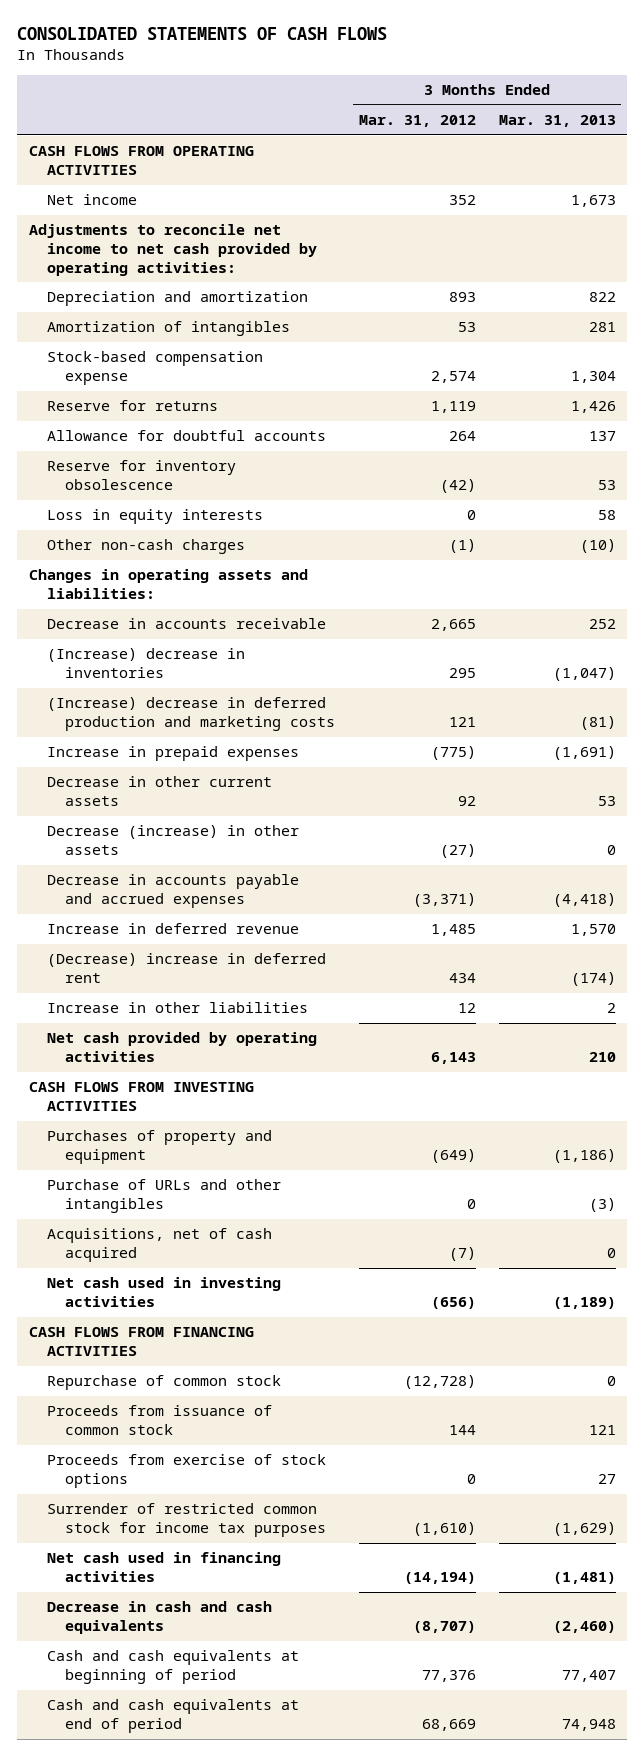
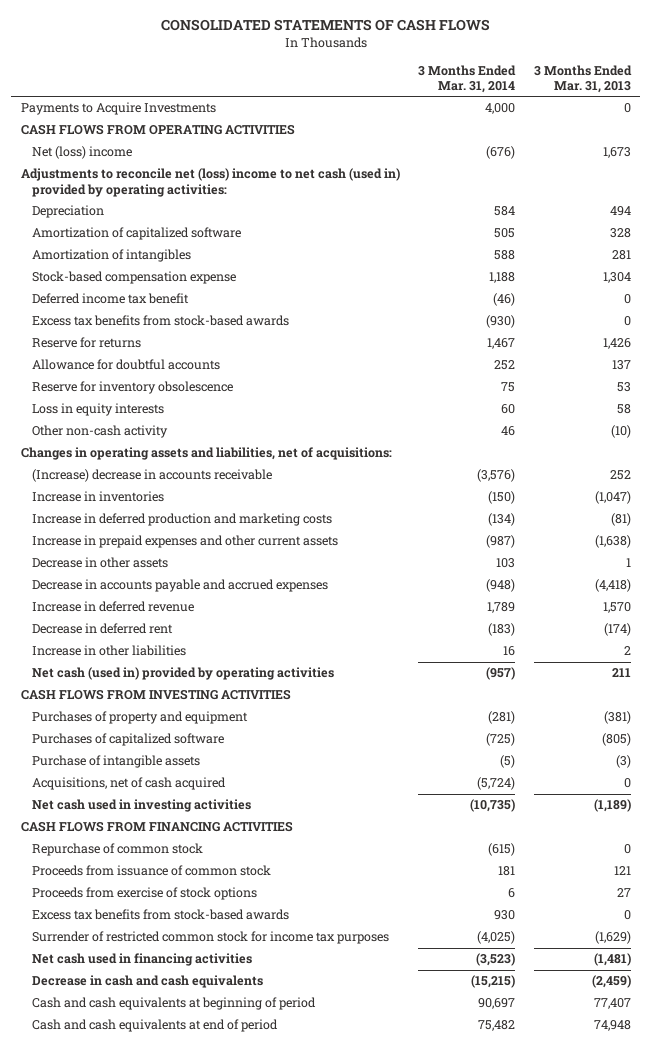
- | 3 Months Ended Mar. 31, 2012 | 3 Months Ended Mar. 31, 2013
+ | 3 Months Ended Mar. 31, 2014 | 3 Months Ended Mar. 31, 2013
+ Payments to Acquire Investments | 4,000 | 0
- Net income | 352 | 1,673
- Adjustments to reconcile net income to net cash provided by operating activities:
- Depreciation and amortization | 893 | 822
+ Net (loss) income | (676) | 1,673
+ Adjustments to reconcile net (loss) income to net cash (used in) provided by operating activities:
+ Depreciation | 584 | 494
+ Amortization of capitalized software | 505 | 328
+ Deferred income tax benefit | (46) | 0
+ Excess tax benefits from stock-based awards | (930) | 0
- Other non-cash charges | (1) | (10)
- Changes in operating assets and liabilities:
- Decrease in accounts receivable | 2,665 | 252
- (Increase) decrease in inventories | 295 | (1,047)
- (Increase) decrease in deferred production and marketing costs | 121 | (81)
- Increase in prepaid expenses | (775) | (1,691)
- Decrease in other current assets | 92 | 53
- Decrease (increase) in other assets | (27) | 0
+ Other non-cash activity | 46 | (10)
+ Changes in operating assets and liabilities, net of acquisitions:
+ (Increase) decrease in accounts receivable | (3,576) | 252
+ Increase in inventories | (150) | (1,047)
+ Increase in deferred production and marketing costs | (134) | (81)
+ Increase in prepaid expenses and other current assets | (987) | (1,638)
+ Decrease in other assets | 103 | 1
- (Decrease) increase in deferred rent | 434 | (174)
+ Decrease in deferred rent | (183) | (174)
- Net cash provided by operating activities | 6,143 | 210
+ Net cash (used in) provided by operating activities | (957) | 211
- Purchases of property and equipment | (649) | (1,186)
- Purchase of URLs and other intangibles | 0 | (3)
+ Purchases of property and equipment | (281) | (381)
+ Purchases of capitalized software | (725) | (805)
+ Purchase of intangible assets | (5) | (3)
+ Excess tax benefits from stock-based awards | 930 | 0
- Decrease in cash and cash equivalents | (8,707) | (2,460)
+ Decrease in cash and cash equivalents | (15,215) | (2,459)

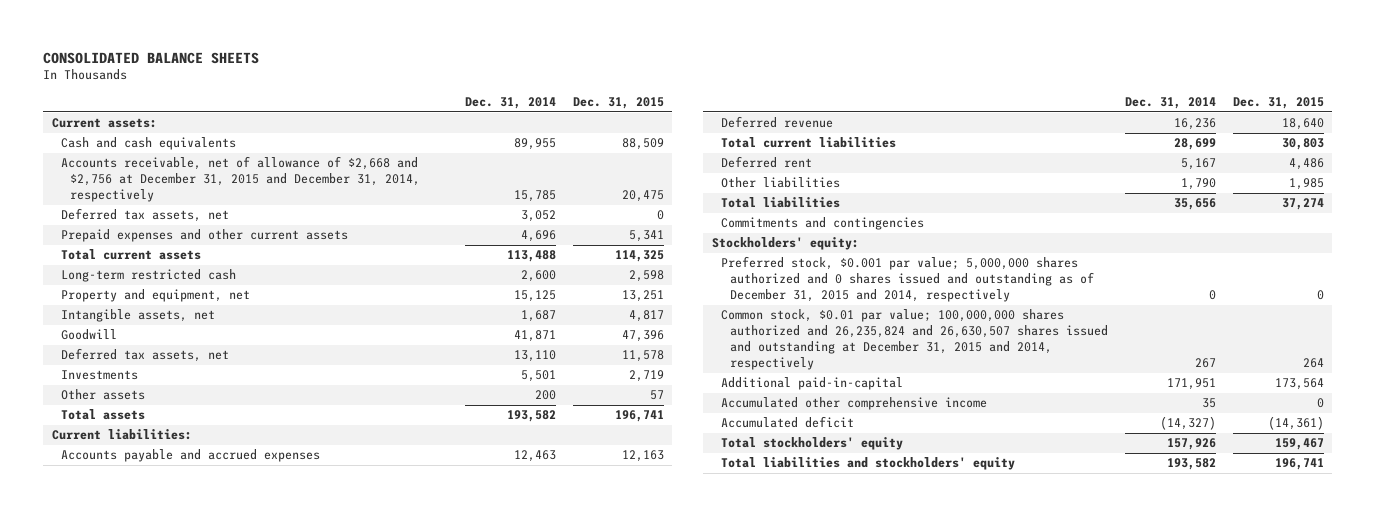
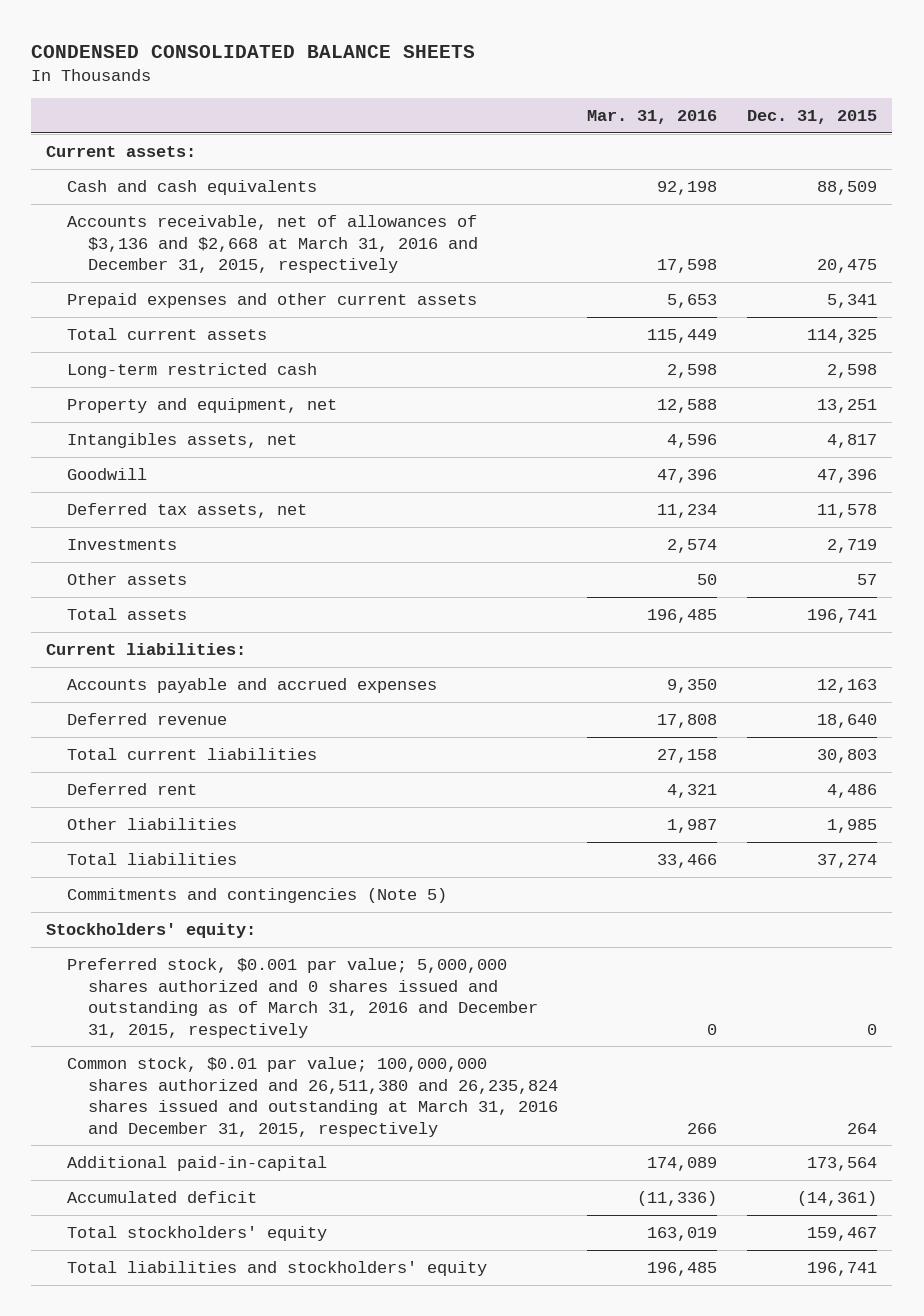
- CONSOLIDATED BALANCE SHEETS
+ CONDENSED CONSOLIDATED BALANCE SHEETS
- | Dec. 31, 2014 | Dec. 31, 2015
+ | Mar. 31, 2016 | Dec. 31, 2015
- Accounts receivable, net of allowance of $2,668 and $2,756 at December 31, 2015 and December 31, 2014, respectively | 15,785 | 20,475
- Deferred tax assets, net | 3,052 | 0
+ Accounts receivable, net of allowances of $3,136 and $2,668 at March 31, 2016 and December 31, 2015, respectively | 17,598 | 20,475
- Intangible assets, net | 1,687 | 4,817
+ Intangibles assets, net | 4,596 | 4,817
- Commitments and contingencies
+ Commitments and contingencies (Note 5)
- Preferred stock, $0.001 par value; 5,000,000 shares authorized and 0 shares issued and outstanding as of December 31, 2015 and 2014, respectively | 0 | 0
- Common stock, $0.01 par value; 100,000,000 shares authorized and 26,235,824 and 26,630,507 shares issued and outstanding at December 31, 2015 and 2014, respectively | 267 | 264
+ Preferred stock, $0.001 par value; 5,000,000 shares authorized and 0 shares issued and outstanding as of March 31, 2016 and December 31, 2015, respectively | 0 | 0
+ Common stock, $0.01 par value; 100,000,000 shares authorized and 26,511,380 and 26,235,824 shares issued and outstanding at March 31, 2016 and December 31, 2015, respectively | 266 | 264
- Accumulated other comprehensive income | 35 | 0

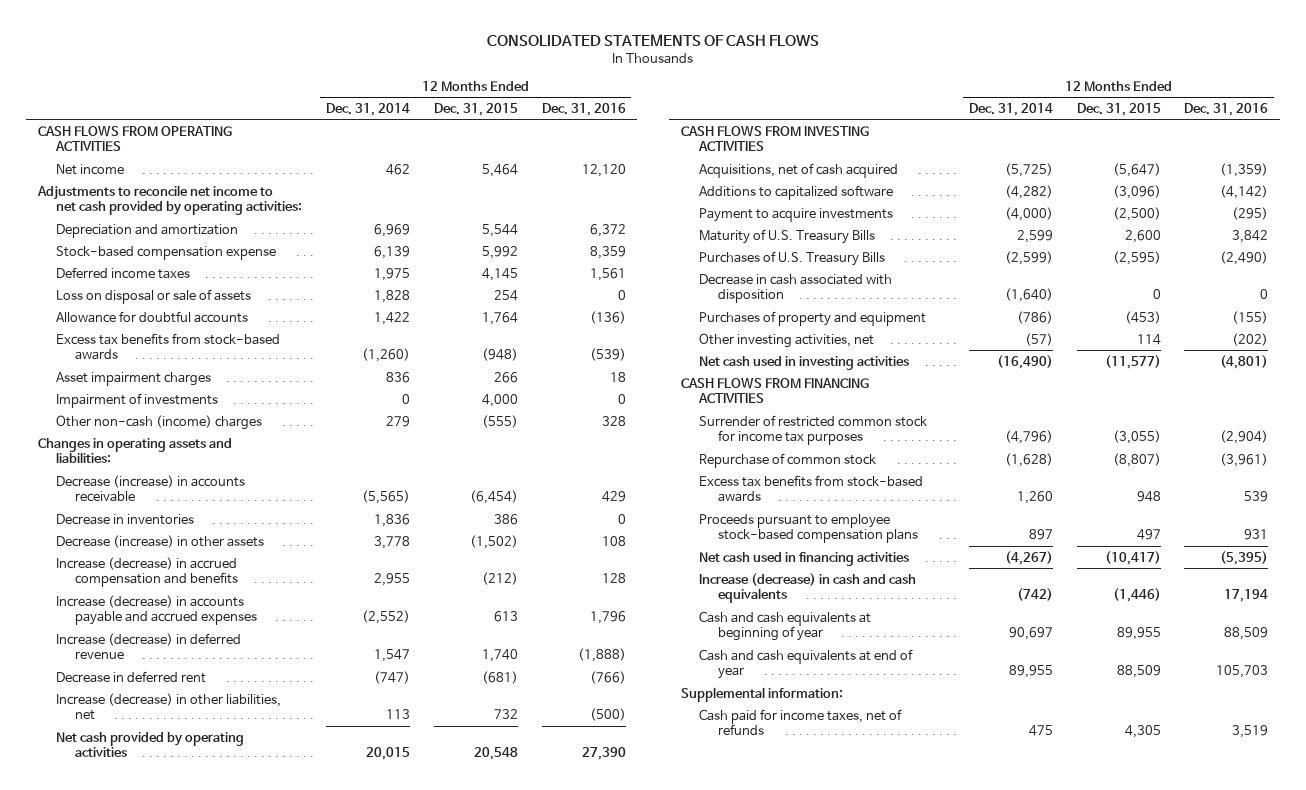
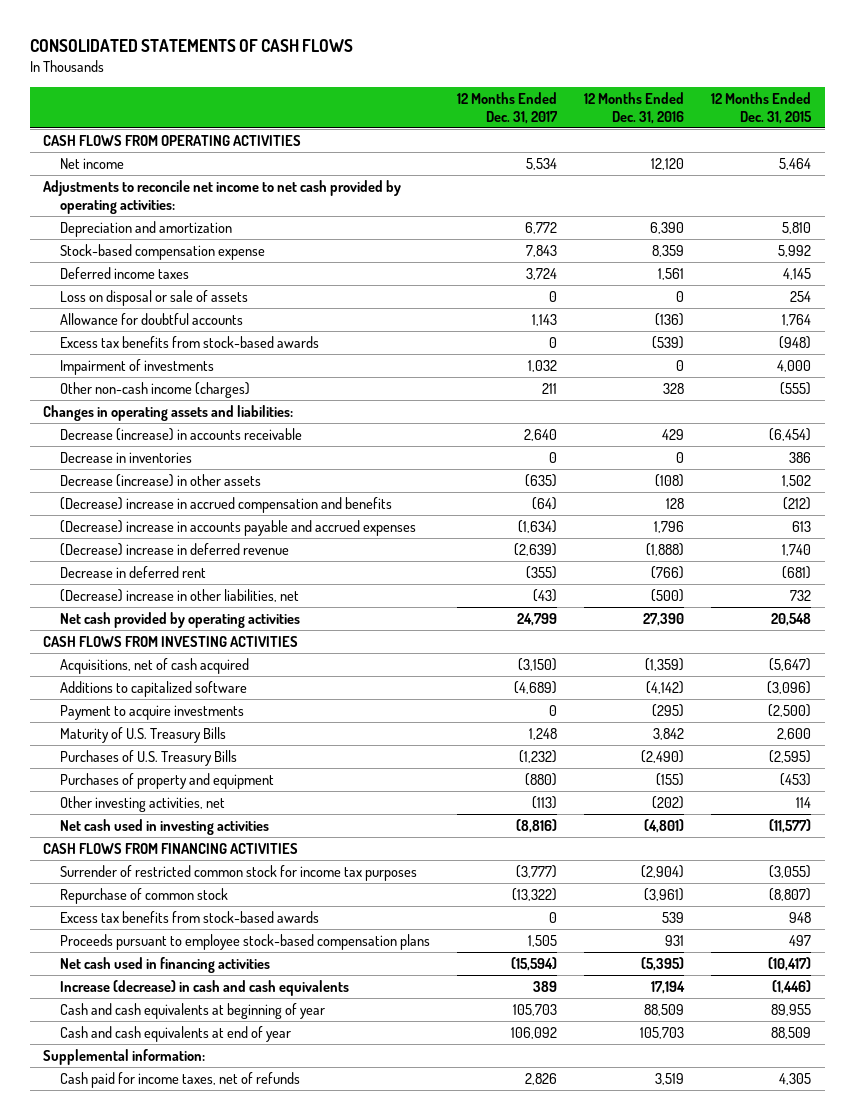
- | 12 Months Ended Dec. 31, 2014 | 12 Months Ended Dec. 31, 2015 | 12 Months Ended Dec. 31, 2016
+ | 12 Months Ended Dec. 31, 2017 | 12 Months Ended Dec. 31, 2016 | 12 Months Ended Dec. 31, 2015
- Depreciation and amortization | 6,969 | 5,544 | 6,372
+ Depreciation and amortization | 6,772 | 6,390 | 5,810
- Asset impairment charges | 836 | 266 | 18
- Other non-cash (income) charges | 279 | (555) | 328
+ Other non-cash income (charges) | 211 | 328 | (555)
- Decrease (increase) in other assets | 3,778 | (1,502) | 108
- Increase (decrease) in accrued compensation and benefits | 2,955 | (212) | 128
- Increase (decrease) in accounts payable and accrued expenses | (2,552) | 613 | 1,796
- Increase (decrease) in deferred revenue | 1,547 | 1,740 | (1,888)
+ Decrease (increase) in other assets | (635) | (108) | 1,502
+ (Decrease) increase in accrued compensation and benefits | (64) | 128 | (212)
+ (Decrease) increase in accounts payable and accrued expenses | (1,634) | 1,796 | 613
+ (Decrease) increase in deferred revenue | (2,639) | (1,888) | 1,740
- Increase (decrease) in other liabilities, net | 113 | 732 | (500)
+ (Decrease) increase in other liabilities, net | (43) | (500) | 732
- Decrease in cash associated with disposition | (1,640) | 0 | 0

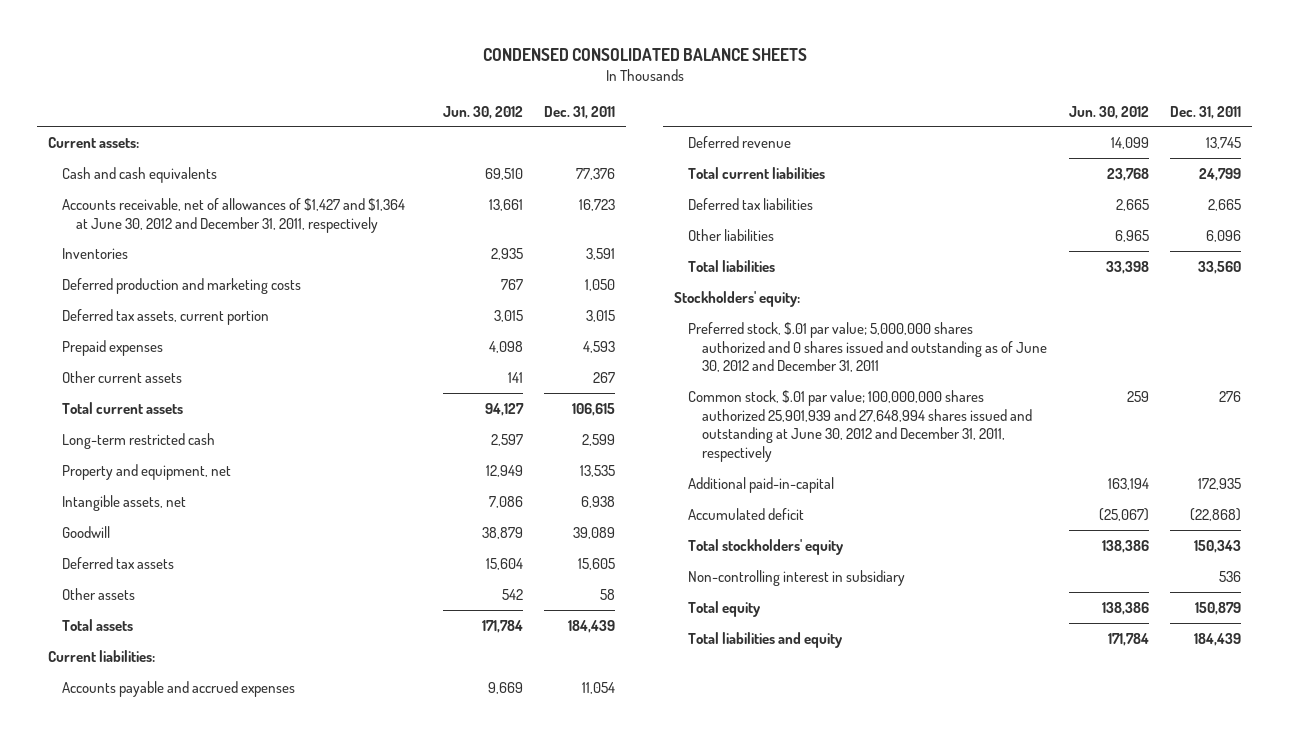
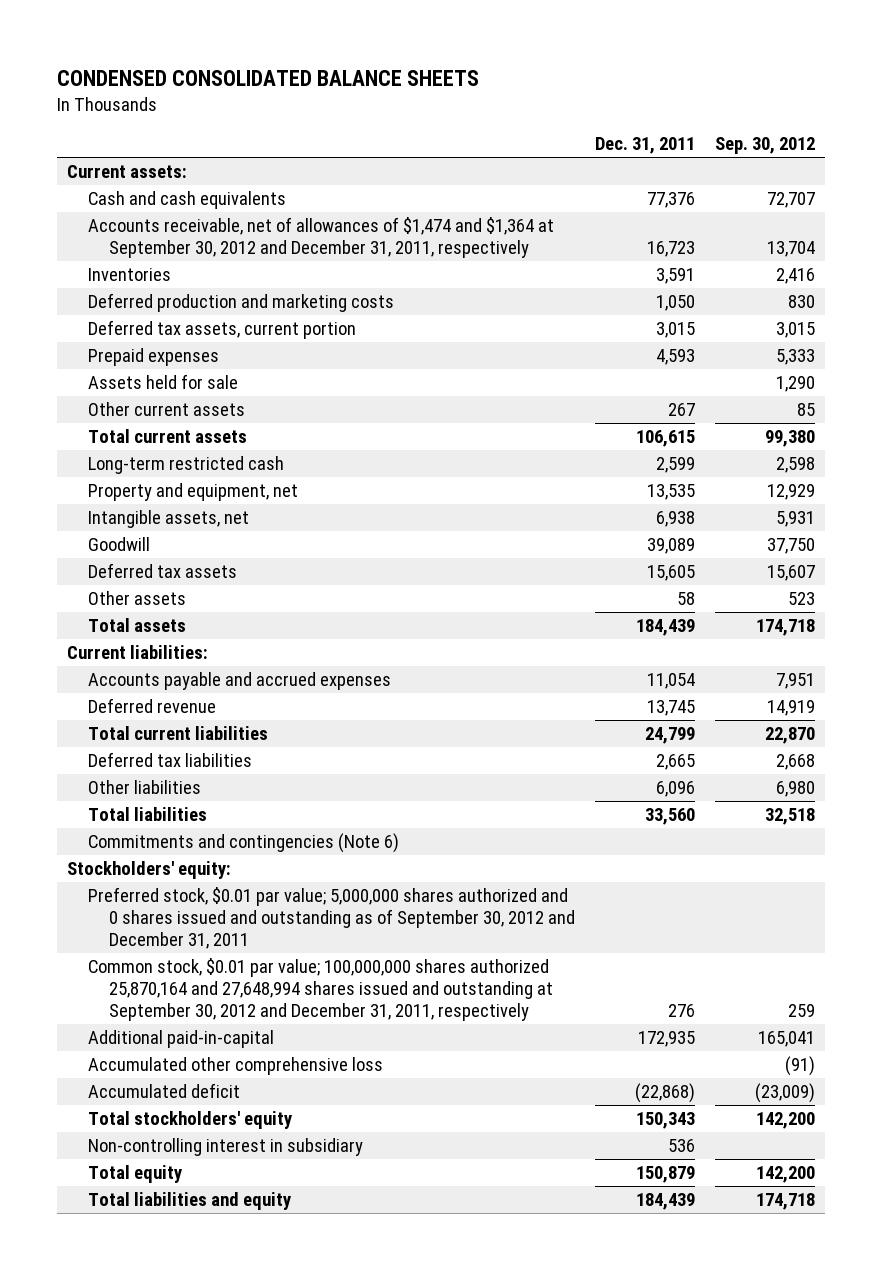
- | Jun. 30, 2012 | Dec. 31, 2011
+ | Dec. 31, 2011 | Sep. 30, 2012
- Accounts receivable, net of allowances of $1,427 and $1,364 at June 30, 2012 and December 31, 2011, respectively | 13,661 | 16,723
+ Accounts receivable, net of allowances of $1,474 and $1,364 at September 30, 2012 and December 31, 2011, respectively | 16,723 | 13,704
+ Assets held for sale | | 1,290
+ Commitments and contingencies (Note 6)
- Preferred stock, $.01 par value; 5,000,000 shares authorized and 0 shares issued and outstanding as of June 30, 2012 and December 31, 2011
- Common stock, $.01 par value; 100,000,000 shares authorized 25,901,939 and 27,648,994 shares issued and outstanding at June 30, 2012 and December 31, 2011, respectively | 259 | 276
+ Preferred stock, $0.01 par value; 5,000,000 shares authorized and 0 shares issued and outstanding as of September 30, 2012 and December 31, 2011
+ Common stock, $0.01 par value; 100,000,000 shares authorized 25,870,164 and 27,648,994 shares issued and outstanding at September 30, 2012 and December 31, 2011, respectively | 276 | 259
+ Accumulated other comprehensive loss | | (91)

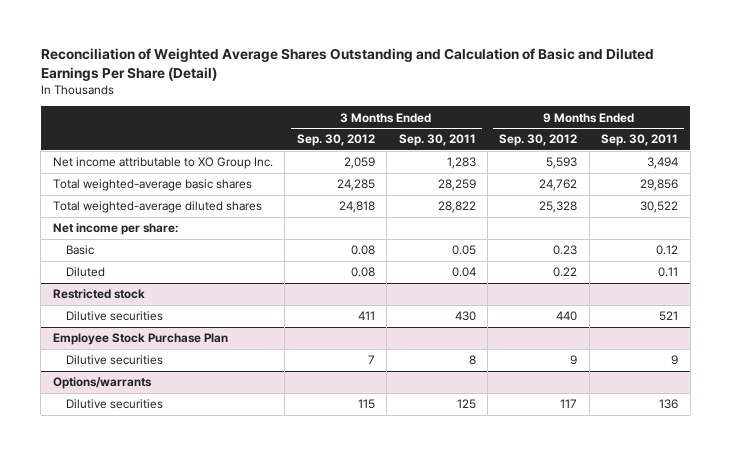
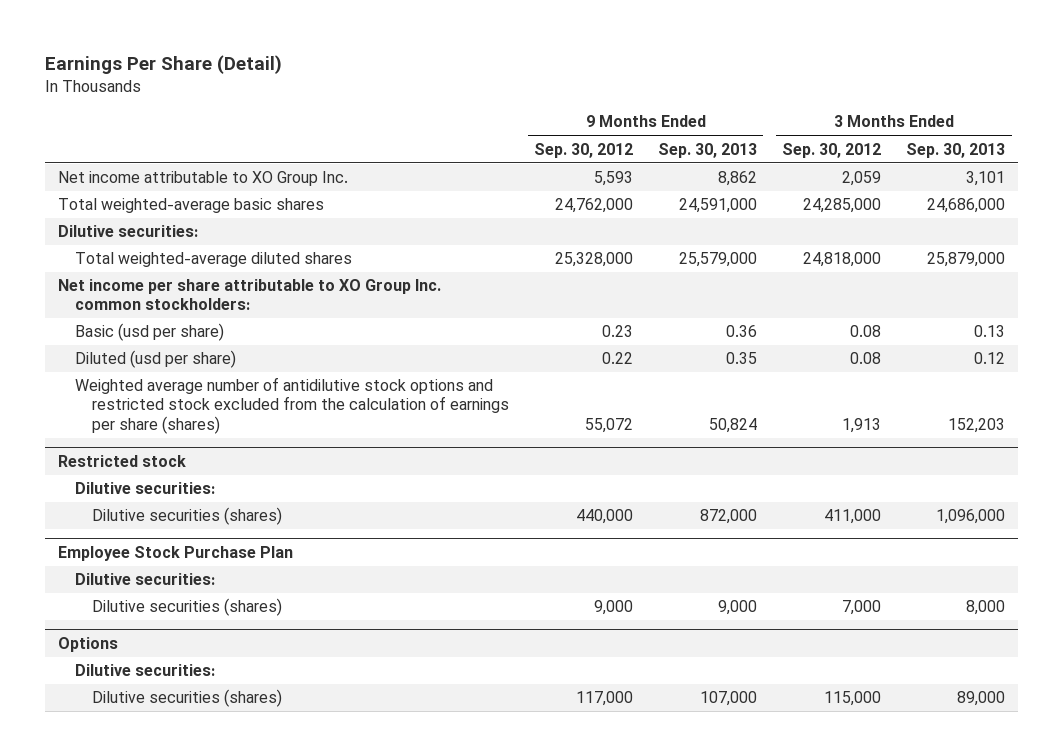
- Reconciliation of Weighted Average Shares Outstanding and Calculation of Basic and Diluted Earnings Per Share (Detail)
+ Earnings Per Share (Detail)
- | 3 Months Ended Sep. 30, 2012 | 3 Months Ended Sep. 30, 2011 | 9 Months Ended Sep. 30, 2012 | 9 Months Ended Sep. 30, 2011
+ | 9 Months Ended Sep. 30, 2012 | 9 Months Ended Sep. 30, 2013 | 3 Months Ended Sep. 30, 2012 | 3 Months Ended Sep. 30, 2013
- Total weighted-average basic shares | 24,285 | 28,259 | 24,762 | 29,856
- Total weighted-average diluted shares | 24,818 | 28,822 | 25,328 | 30,522
- Net income per share:
- Basic | 0.08 | 0.05 | 0.23 | 0.12
- Diluted | 0.08 | 0.04 | 0.22 | 0.11
+ Total weighted-average basic shares | 24,762,000 | 24,591,000 | 24,285,000 | 24,686,000
+ Dilutive securities:
+ Total weighted-average diluted shares | 25,328,000 | 25,579,000 | 24,818,000 | 25,879,000
+ Net income per share attributable to XO Group Inc. common stockholders:
+ Basic (usd per share) | 0.23 | 0.36 | 0.08 | 0.13
+ Diluted (usd per share) | 0.22 | 0.35 | 0.08 | 0.12
+ Weighted average number of antidilutive stock options and restricted stock excluded from the calculation of earnings per share (shares) | 55,072 | 50,824 | 1,913 | 152,203
@ Restricted stock
- Dilutive securities | 411 | 430 | 440 | 521
+ Dilutive securities:
+ Dilutive securities (shares) | 440,000 | 872,000 | 411,000 | 1,096,000
@ Employee Stock Purchase Plan
- Dilutive securities | 7 | 8 | 9 | 9
- Options/warrants
- Dilutive securities | 115 | 125 | 117 | 136
@ Employee Stock Purchase Plan
+ Dilutive securities:
+ Dilutive securities (shares) | 9,000 | 9,000 | 7,000 | 8,000
+ Options
+ Dilutive securities:
+ Dilutive securities (shares) | 117,000 | 107,000 | 115,000 | 89,000

